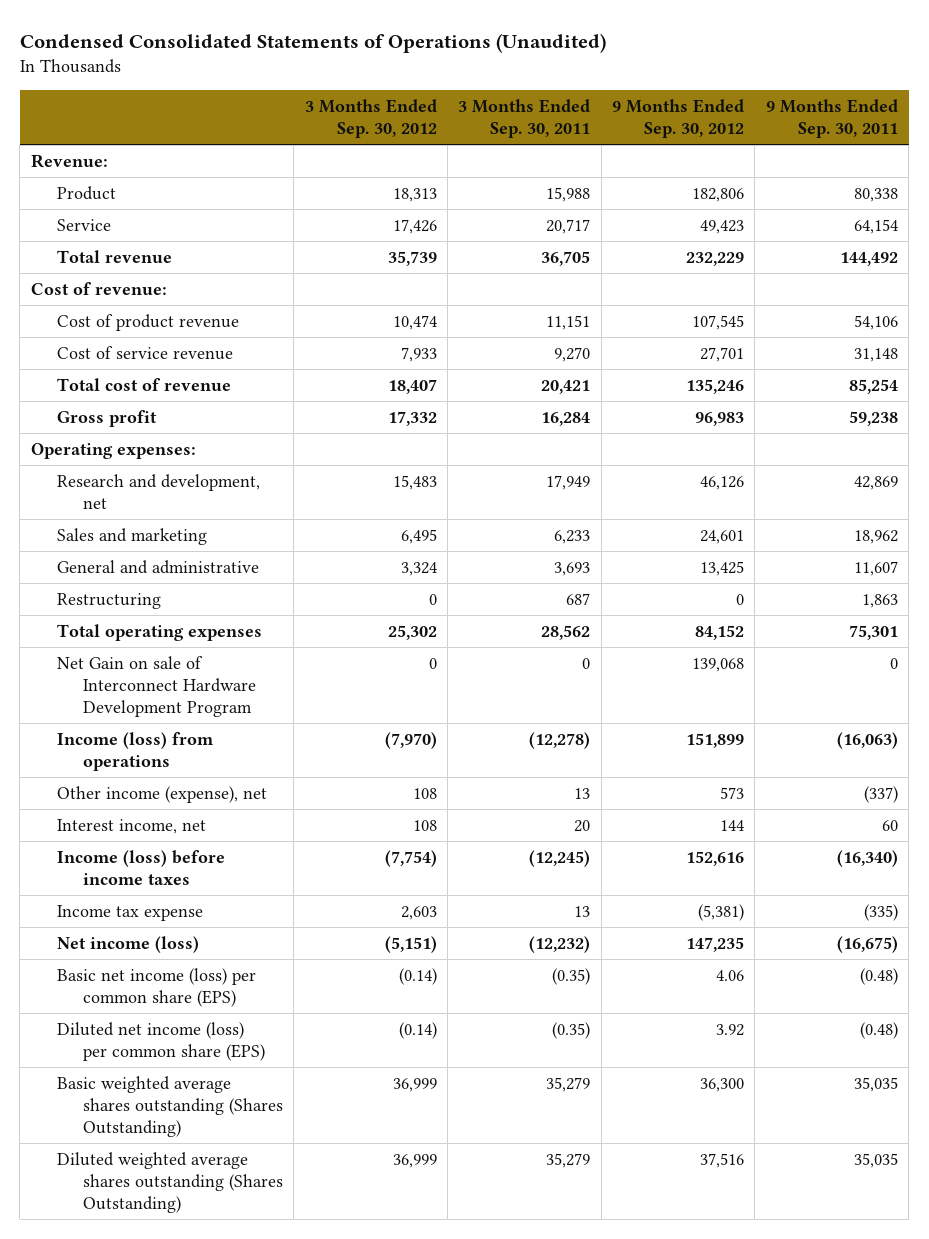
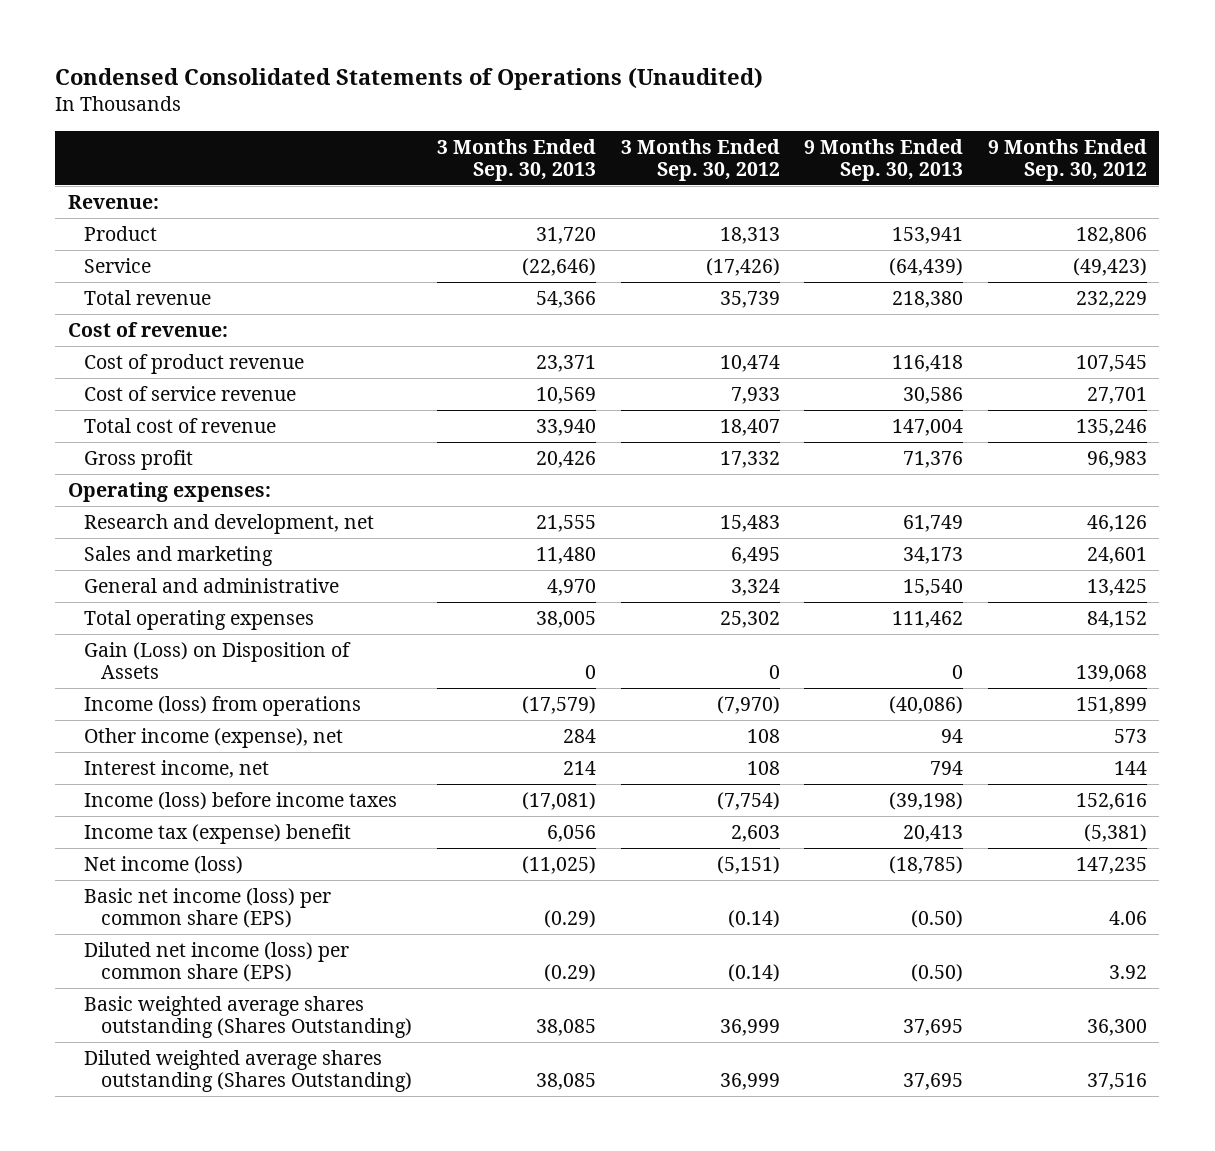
- | 3 Months Ended Sep. 30, 2012 | 3 Months Ended Sep. 30, 2011 | 9 Months Ended Sep. 30, 2012 | 9 Months Ended Sep. 30, 2011
+ | 3 Months Ended Sep. 30, 2013 | 3 Months Ended Sep. 30, 2012 | 9 Months Ended Sep. 30, 2013 | 9 Months Ended Sep. 30, 2012
- Service | 17,426 | 20,717 | 49,423 | 64,154
+ Service | (22,646) | (17,426) | (64,439) | (49,423)
- Restructuring | 0 | 687 | 0 | 1,863
- Net Gain on sale of Interconnect Hardware Development Program | 0 | 0 | 139,068 | 0
+ Gain (Loss) on Disposition of Assets | 0 | 0 | 0 | 139,068
- Income tax expense | 2,603 | 13 | (5,381) | (335)
+ Income tax (expense) benefit | 6,056 | 2,603 | 20,413 | (5,381)

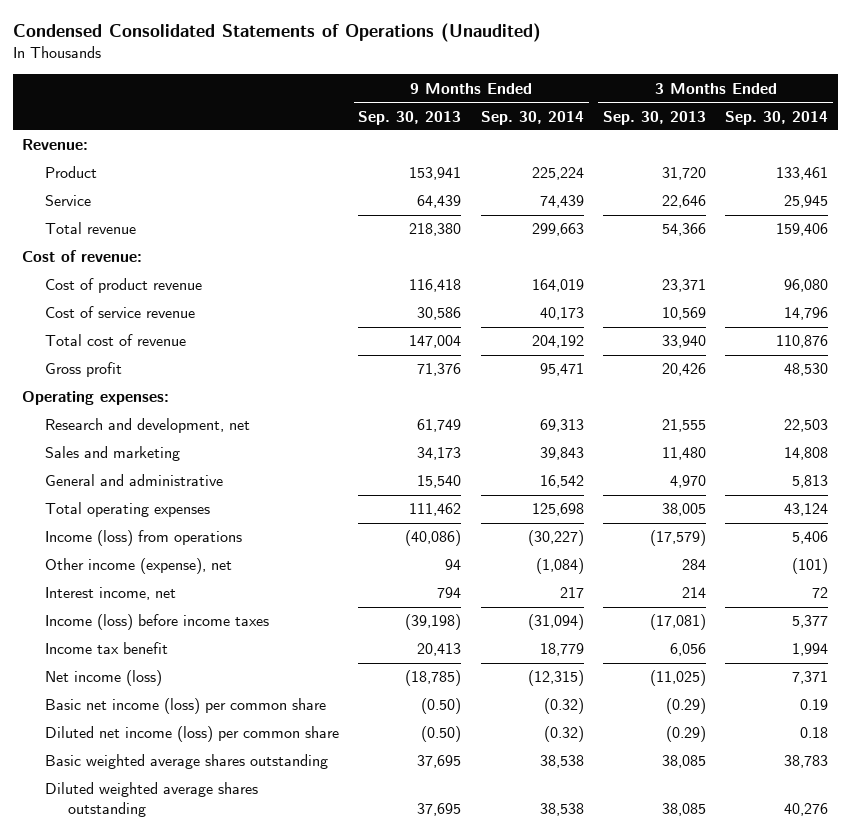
- | 3 Months Ended Sep. 30, 2013 | 3 Months Ended Sep. 30, 2012 | 9 Months Ended Sep. 30, 2013 | 9 Months Ended Sep. 30, 2012
+ | 9 Months Ended Sep. 30, 2013 | 9 Months Ended Sep. 30, 2014 | 3 Months Ended Sep. 30, 2013 | 3 Months Ended Sep. 30, 2014
- Service | (22,646) | (17,426) | (64,439) | (49,423)
+ Service | 64,439 | 74,439 | 22,646 | 25,945
- Gain (Loss) on Disposition of Assets | 0 | 0 | 0 | 139,068
- Income tax (expense) benefit | 6,056 | 2,603 | 20,413 | (5,381)
+ Income tax benefit | 20,413 | 18,779 | 6,056 | 1,994
- Basic net income (loss) per common share (EPS) | (0.29) | (0.14) | (0.50) | 4.06
- Diluted net income (loss) per common share (EPS) | (0.29) | (0.14) | (0.50) | 3.92
- Basic weighted average shares outstanding (Shares Outstanding) | 38,085 | 36,999 | 37,695 | 36,300
- Diluted weighted average shares outstanding (Shares Outstanding) | 38,085 | 36,999 | 37,695 | 37,516
+ Basic net income (loss) per common share | (0.50) | (0.32) | (0.29) | 0.19
+ Diluted net income (loss) per common share | (0.50) | (0.32) | (0.29) | 0.18
+ Basic weighted average shares outstanding | 37,695 | 38,538 | 38,085 | 38,783
+ Diluted weighted average shares outstanding | 37,695 | 38,538 | 38,085 | 40,276

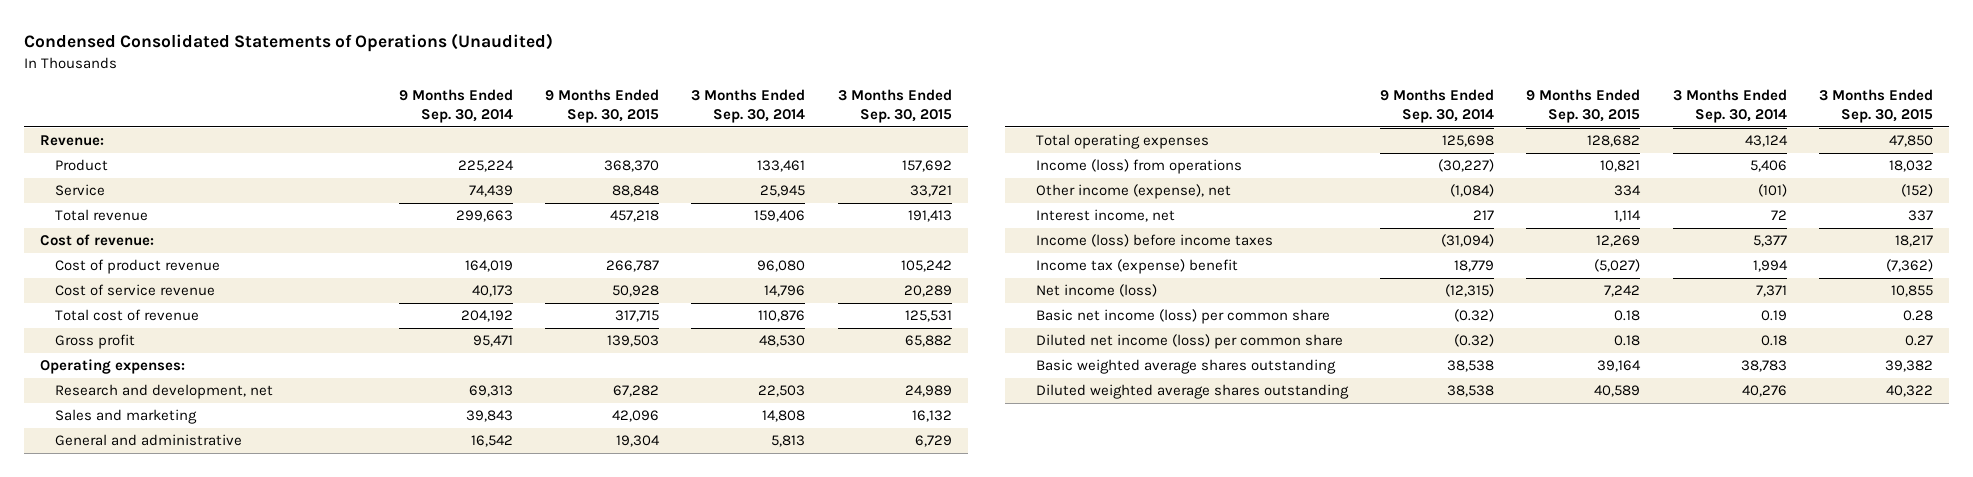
- | 9 Months Ended Sep. 30, 2013 | 9 Months Ended Sep. 30, 2014 | 3 Months Ended Sep. 30, 2013 | 3 Months Ended Sep. 30, 2014
+ | 9 Months Ended Sep. 30, 2014 | 9 Months Ended Sep. 30, 2015 | 3 Months Ended Sep. 30, 2014 | 3 Months Ended Sep. 30, 2015
- Income tax benefit | 20,413 | 18,779 | 6,056 | 1,994
+ Income tax (expense) benefit | 18,779 | (5,027) | 1,994 | (7,362)

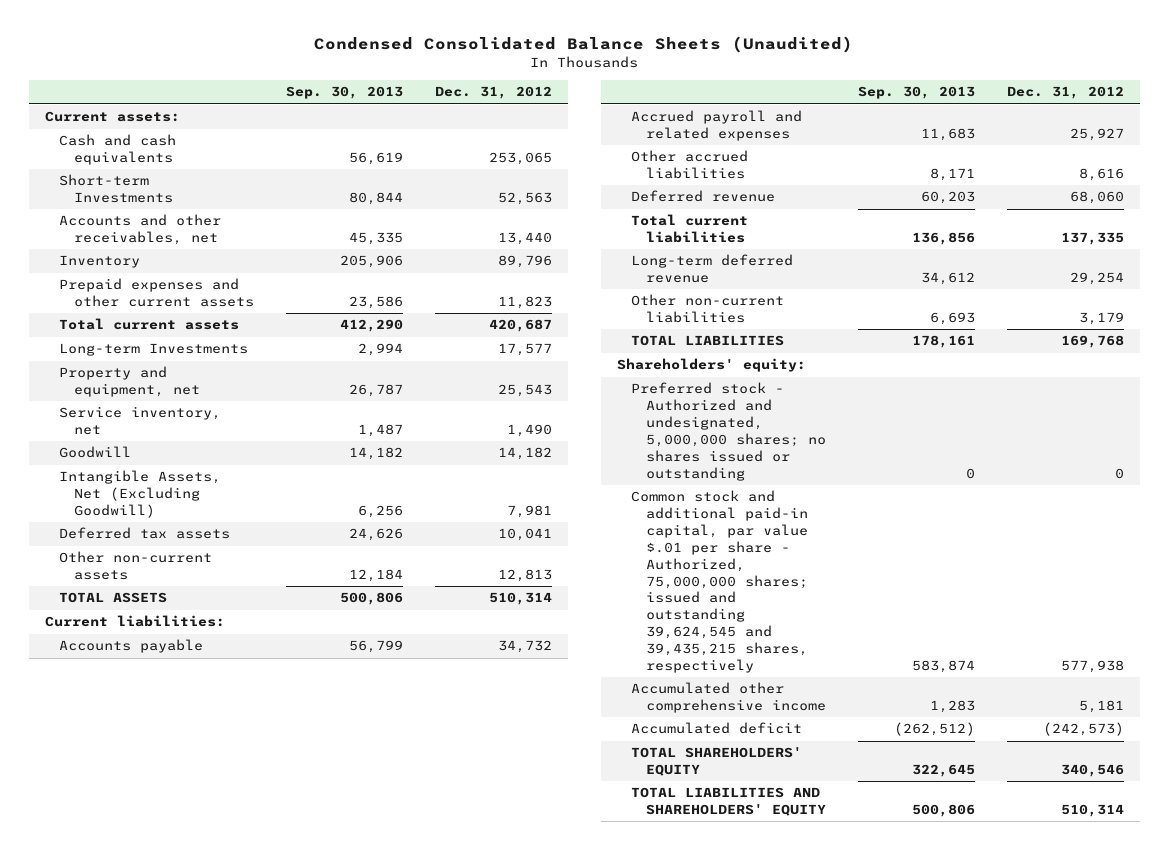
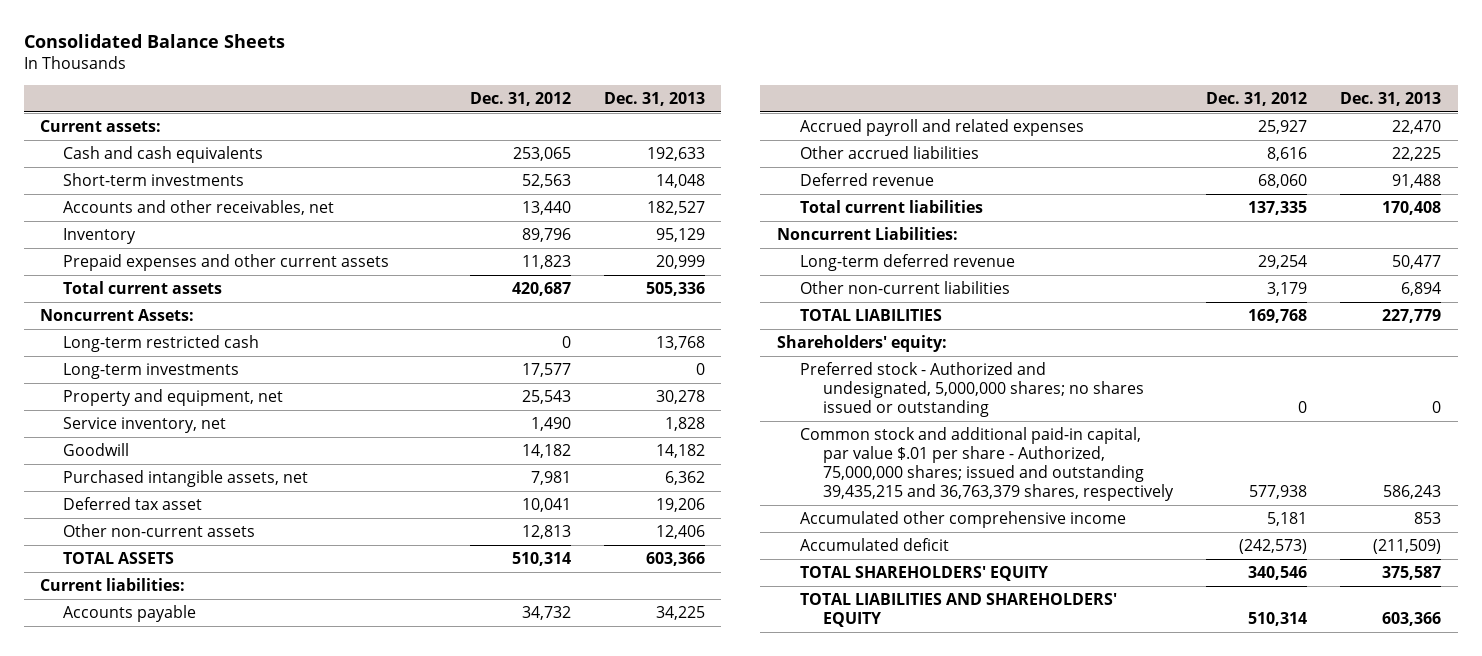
- Condensed Consolidated Balance Sheets (Unaudited)
+ Consolidated Balance Sheets
- | Sep. 30, 2013 | Dec. 31, 2012
+ | Dec. 31, 2012 | Dec. 31, 2013
- Short-term Investments | 80,844 | 52,563
+ Short-term investments | 52,563 | 14,048
- Long-term Investments | 2,994 | 17,577
+ Noncurrent Assets:
+ Long-term restricted cash | 0 | 13,768
+ Long-term investments | 17,577 | 0
- Intangible Assets, Net (Excluding Goodwill) | 6,256 | 7,981
- Deferred tax assets | 24,626 | 10,041
+ Purchased intangible assets, net | 7,981 | 6,362
+ Deferred tax asset | 10,041 | 19,206
+ Noncurrent Liabilities:
- Common stock and additional paid-in capital, par value $.01 per share - Authorized, 75,000,000 shares; issued and outstanding 39,624,545 and 39,435,215 shares, respectively | 583,874 | 577,938
+ Common stock and additional paid-in capital, par value $.01 per share - Authorized, 75,000,000 shares; issued and outstanding 39,435,215 and 36,763,379 shares, respectively | 577,938 | 586,243

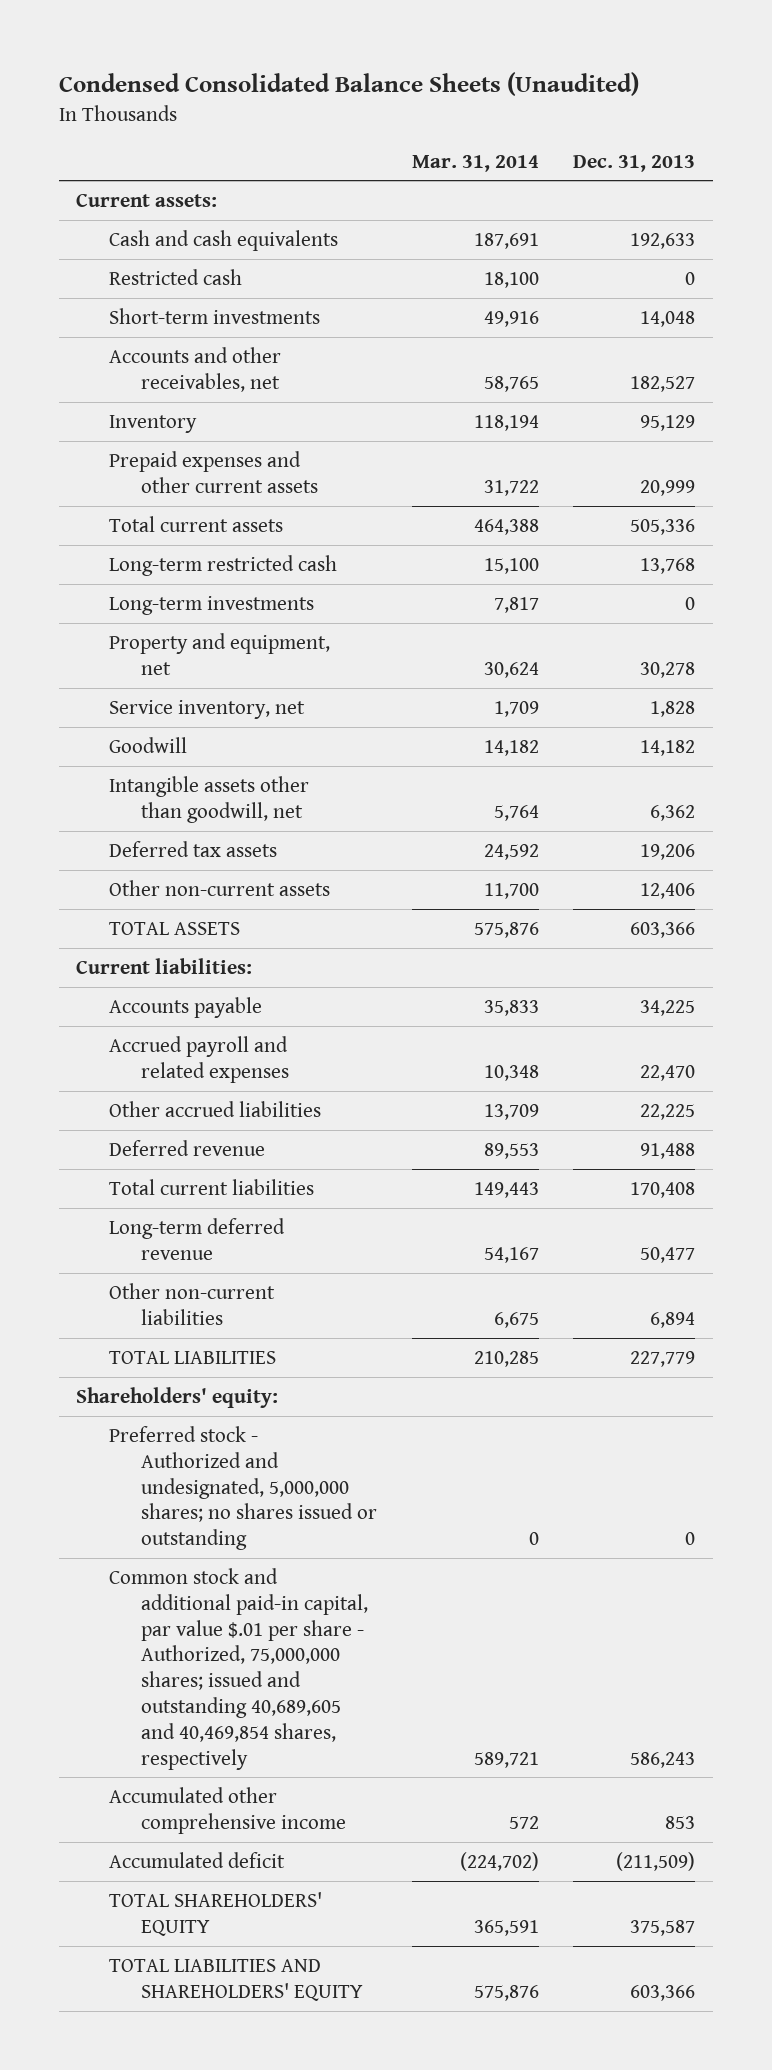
- Consolidated Balance Sheets
+ Condensed Consolidated Balance Sheets (Unaudited)
- | Dec. 31, 2012 | Dec. 31, 2013
+ | Mar. 31, 2014 | Dec. 31, 2013
+ Restricted cash | 18,100 | 0
- Noncurrent Assets:
- Purchased intangible assets, net | 7,981 | 6,362
- Deferred tax asset | 10,041 | 19,206
+ Intangible assets other than goodwill, net | 5,764 | 6,362
+ Deferred tax assets | 24,592 | 19,206
- Noncurrent Liabilities:
- Common stock and additional paid-in capital, par value $.01 per share - Authorized, 75,000,000 shares; issued and outstanding 39,435,215 and 36,763,379 shares, respectively | 577,938 | 586,243
+ Common stock and additional paid-in capital, par value $.01 per share - Authorized, 75,000,000 shares; issued and outstanding 40,689,605 and 40,469,854 shares, respectively | 589,721 | 586,243

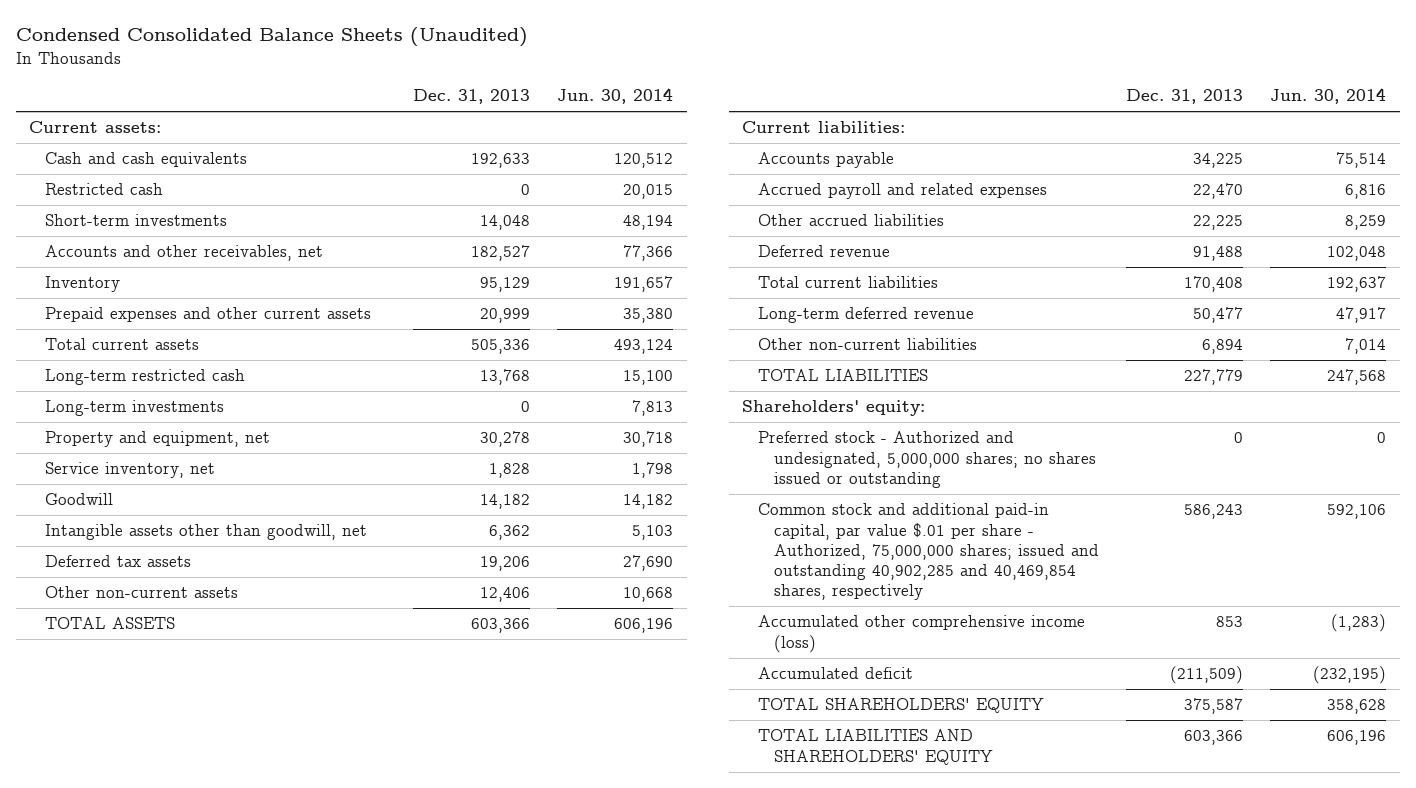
- | Mar. 31, 2014 | Dec. 31, 2013
+ | Dec. 31, 2013 | Jun. 30, 2014
- Common stock and additional paid-in capital, par value $.01 per share - Authorized, 75,000,000 shares; issued and outstanding 40,689,605 and 40,469,854 shares, respectively | 589,721 | 586,243
- Accumulated other comprehensive income | 572 | 853
+ Common stock and additional paid-in capital, par value $.01 per share - Authorized, 75,000,000 shares; issued and outstanding 40,902,285 and 40,469,854 shares, respectively | 586,243 | 592,106
+ Accumulated other comprehensive income (loss) | 853 | (1,283)

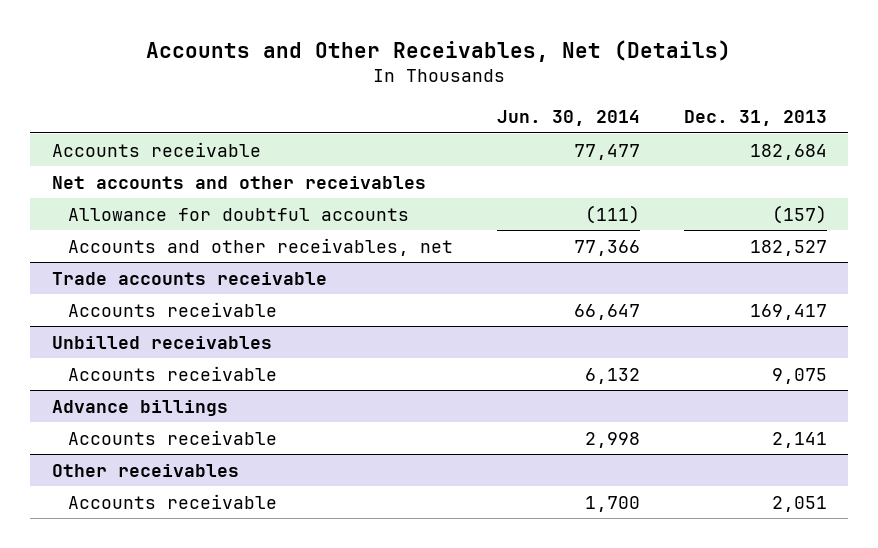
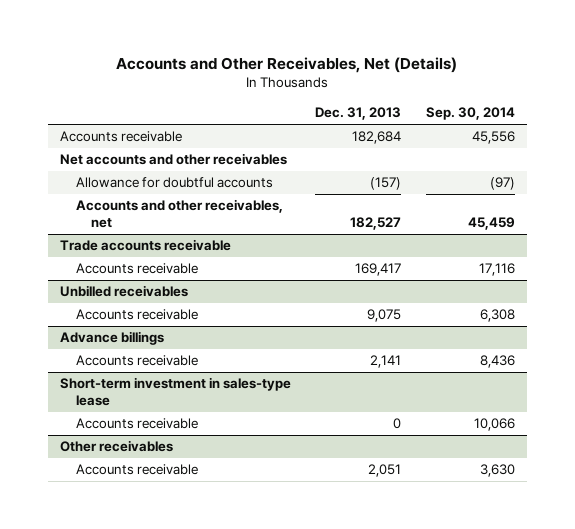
- | Jun. 30, 2014 | Dec. 31, 2013
+ | Dec. 31, 2013 | Sep. 30, 2014
+ Short-term investment in sales-type lease
+ Accounts receivable | 0 | 10,066

